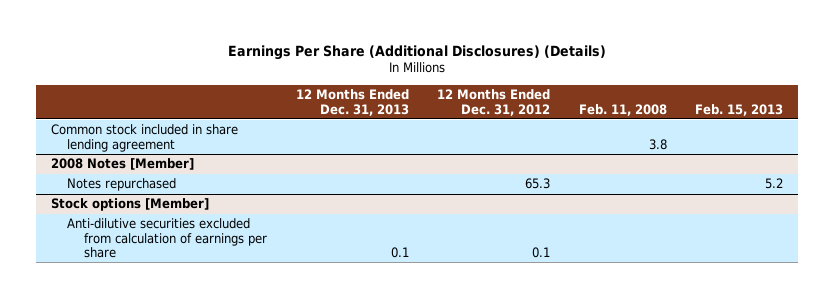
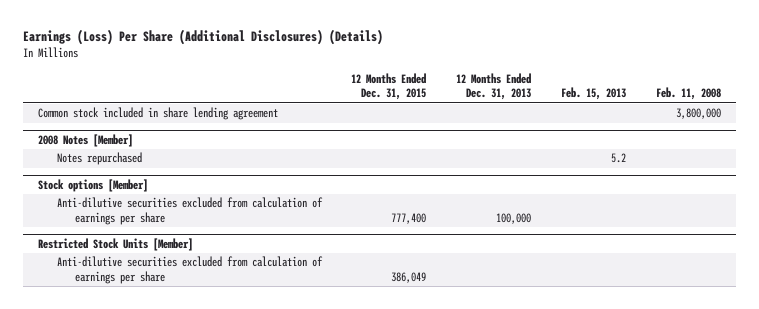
- Earnings Per Share (Additional Disclosures) (Details)
+ Earnings (Loss) Per Share (Additional Disclosures) (Details)
- | 12 Months Ended Dec. 31, 2013 | 12 Months Ended Dec. 31, 2012 | Feb. 11, 2008 | Feb. 15, 2013
+ | 12 Months Ended Dec. 31, 2015 | 12 Months Ended Dec. 31, 2013 | Feb. 15, 2013 | Feb. 11, 2008
- Common stock included in share lending agreement | | | 3.8 |
+ Common stock included in share lending agreement | | | | 3,800,000
@ Stock options [Member]
- Anti-dilutive securities excluded from calculation of earnings per share | 0.1 | 0.1 | |
+ Anti-dilutive securities excluded from calculation of earnings per share | 777,400 | 100,000 | |
+ Restricted Stock Units [Member]
+ Anti-dilutive securities excluded from calculation of earnings per share | 386,049 | | |

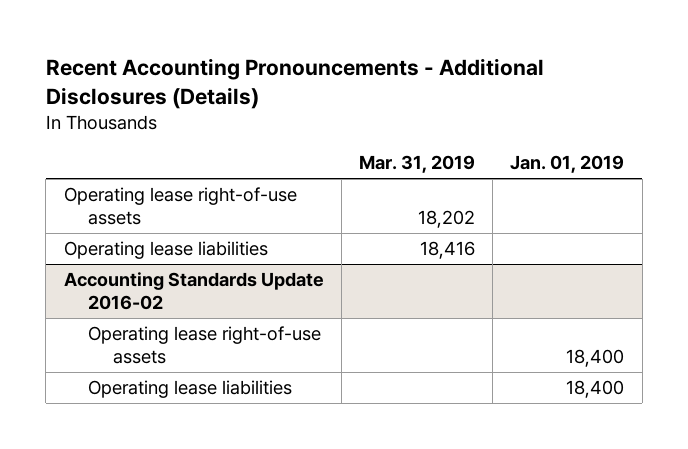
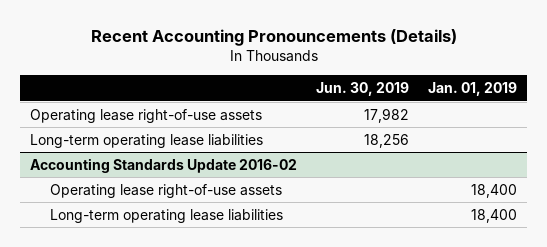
- Recent Accounting Pronouncements - Additional Disclosures (Details)
+ Recent Accounting Pronouncements (Details)
- | Mar. 31, 2019 | Jan. 01, 2019
+ | Jun. 30, 2019 | Jan. 01, 2019
- Operating lease liabilities | 18,416 |
+ Long-term operating lease liabilities | 18,256 |
@ Accounting Standards Update 2016-02
- Operating lease liabilities | | 18,400
+ Long-term operating lease liabilities | | 18,400

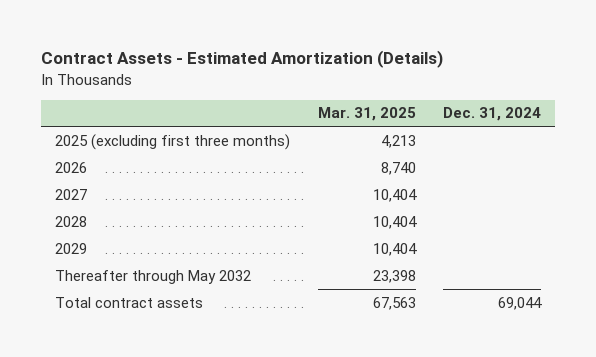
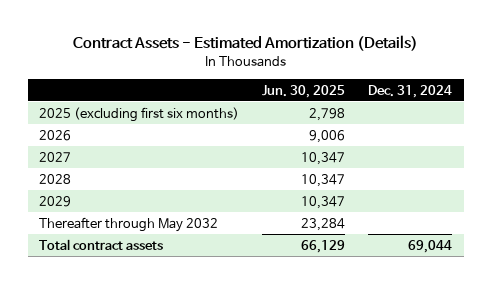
- | Mar. 31, 2025 | Dec. 31, 2024
+ | Jun. 30, 2025 | Dec. 31, 2024
- 2025 (excluding first three months) | 4,213 |
+ 2025 (excluding first six months) | 2,798 |

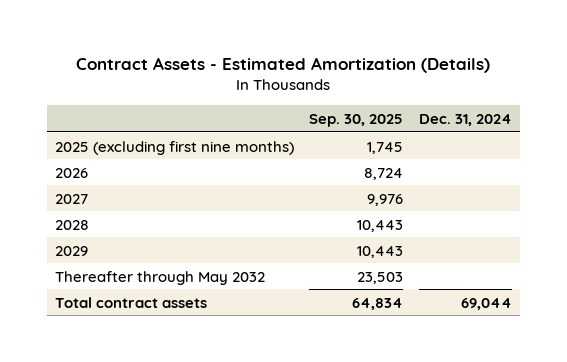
- | Jun. 30, 2025 | Dec. 31, 2024
+ | Sep. 30, 2025 | Dec. 31, 2024
- 2025 (excluding first six months) | 2,798 |
+ 2025 (excluding first nine months) | 1,745 |

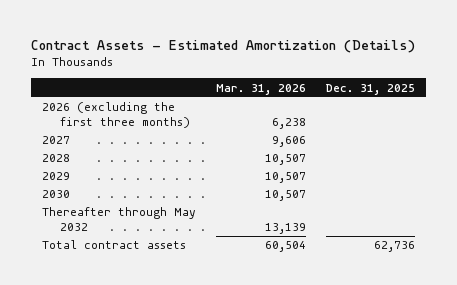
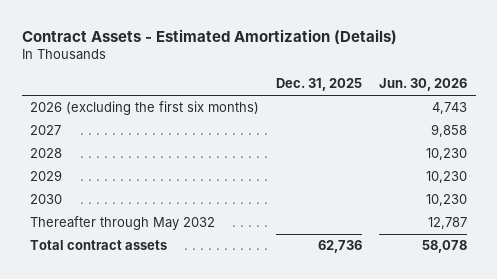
- | Mar. 31, 2026 | Dec. 31, 2025
+ | Dec. 31, 2025 | Jun. 30, 2026
- 2026 (excluding the first three months) | 6,238 |
+ 2026 (excluding the first six months) | | 4,743

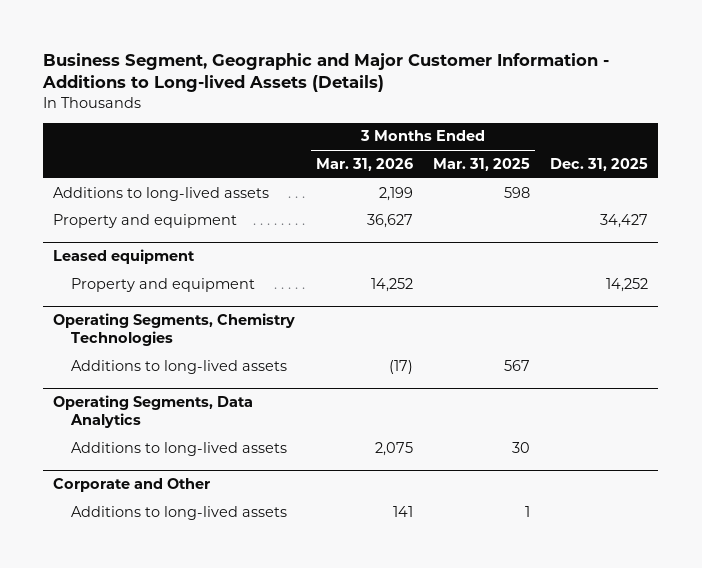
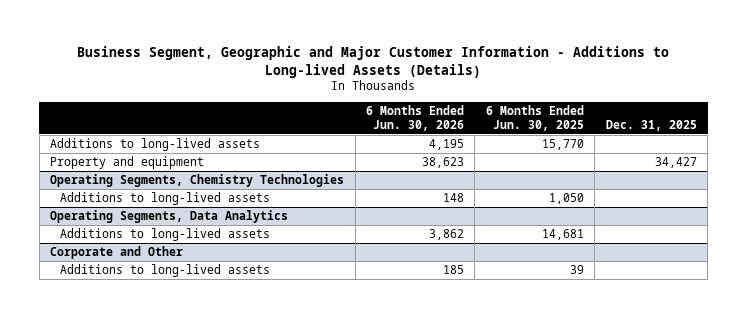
- | 3 Months Ended Mar. 31, 2026 | 3 Months Ended Mar. 31, 2025 | Dec. 31, 2025
+ | 6 Months Ended Jun. 30, 2026 | 6 Months Ended Jun. 30, 2025 | Dec. 31, 2025
- Leased equipment
- Property and equipment | 14,252 | | 14,252

